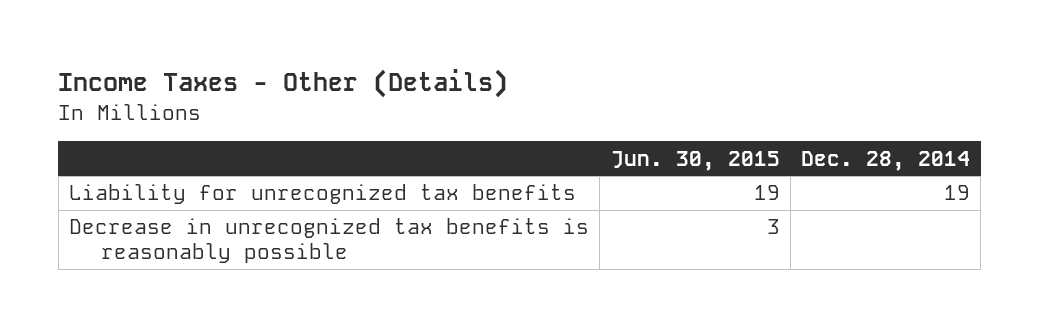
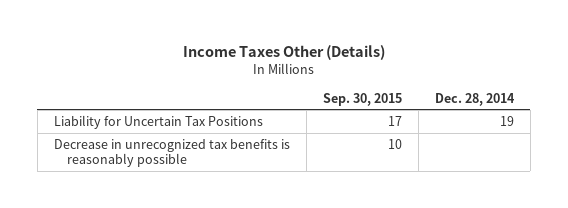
- Income Taxes - Other (Details)
+ Income Taxes Other (Details)
- | Jun. 30, 2015 | Dec. 28, 2014
+ | Sep. 30, 2015 | Dec. 28, 2014
- Liability for unrecognized tax benefits | 19 | 19
+ Liability for Uncertain Tax Positions | 17 | 19

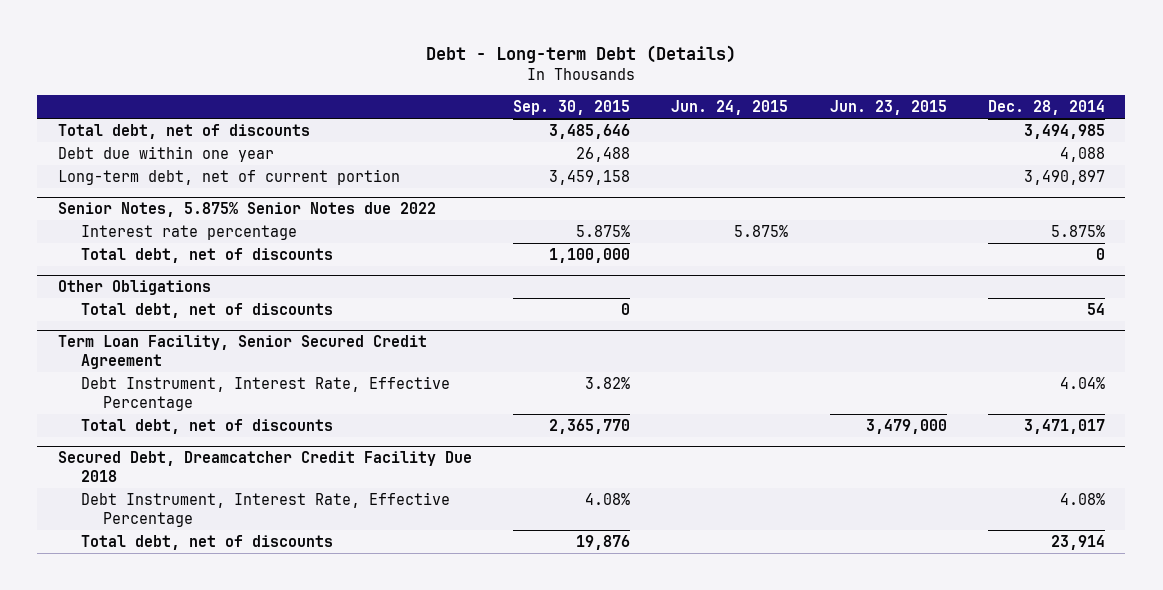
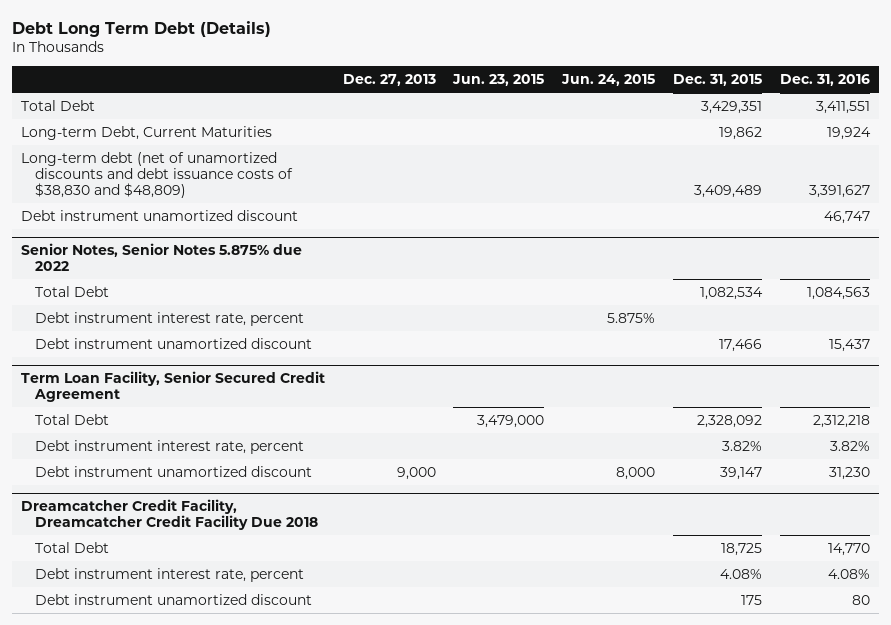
- Debt - Long-term Debt (Details)
+ Debt Long Term Debt (Details)
- | Sep. 30, 2015 | Jun. 24, 2015 | Jun. 23, 2015 | Dec. 28, 2014
+ | Dec. 27, 2013 | Jun. 23, 2015 | Jun. 24, 2015 | Dec. 31, 2015 | Dec. 31, 2016
- Total debt, net of discounts | 3,485,646 | | | 3,494,985
- Debt due within one year | 26,488 | | | 4,088
- Long-term debt, net of current portion | 3,459,158 | | | 3,490,897
- Senior Notes, 5.875% Senior Notes due 2022
- Interest rate percentage | 5.875% | 5.875% | | 5.875%
- Total debt, net of discounts | 1,100,000 | | | 0
- Other Obligations
- Total debt, net of discounts | 0 | | | 54
+ Total Debt | | | | 3,429,351 | 3,411,551
+ Long-term Debt, Current Maturities | | | | 19,862 | 19,924
+ Long-term debt (net of unamortized discounts and debt issuance costs of $38,830 and $48,809) | | | | 3,409,489 | 3,391,627
+ Debt instrument unamortized discount | | | | | 46,747
+ Senior Notes, Senior Notes 5.875% due 2022
+ Total Debt | | | | 1,082,534 | 1,084,563
+ Debt instrument interest rate, percent | | | 5.875% | |
+ Debt instrument unamortized discount | | | | 17,466 | 15,437
@ Term Loan Facility, Senior Secured Credit Agreement
- Debt Instrument, Interest Rate, Effective Percentage | 3.82% | | | 4.04%
- Total debt, net of discounts | 2,365,770 | | 3,479,000 | 3,471,017
- Secured Debt, Dreamcatcher Credit Facility Due 2018
- Debt Instrument, Interest Rate, Effective Percentage | 4.08% | | | 4.08%
- Total debt, net of discounts | 19,876 | | | 23,914
@ Term Loan Facility, Senior Secured Credit Agreement
+ Total Debt | | 3,479,000 | | 2,328,092 | 2,312,218
+ Debt instrument interest rate, percent | | | | 3.82% | 3.82%
+ Debt instrument unamortized discount | 9,000 | | 8,000 | 39,147 | 31,230
+ Dreamcatcher Credit Facility, Dreamcatcher Credit Facility Due 2018
+ Total Debt | | | | 18,725 | 14,770
+ Debt instrument interest rate, percent | | | | 4.08% | 4.08%
+ Debt instrument unamortized discount | | | | 175 | 80

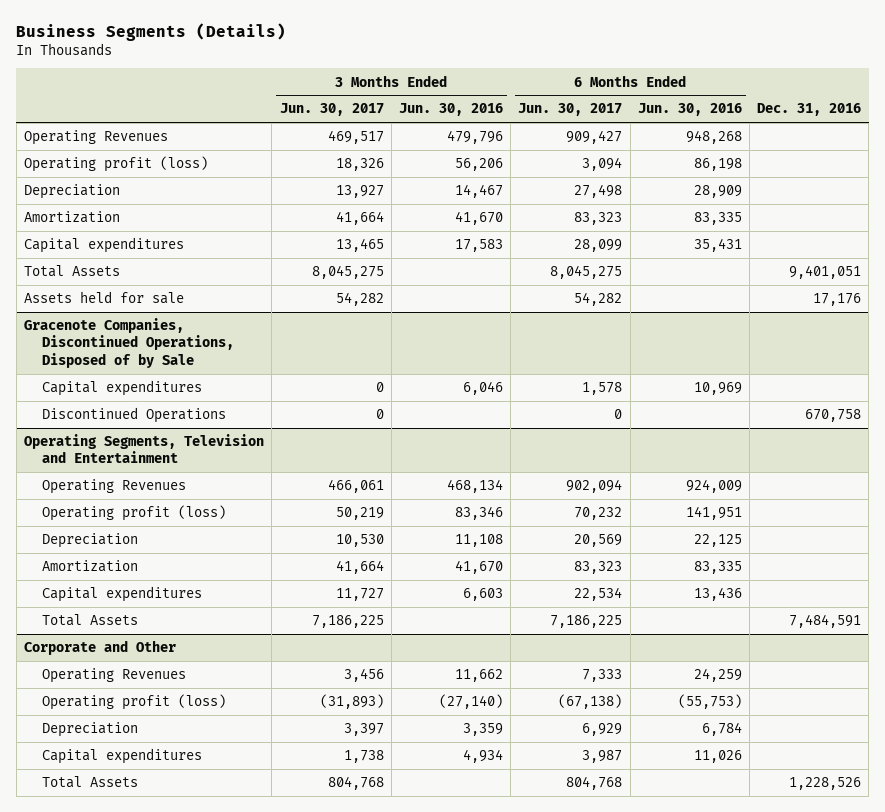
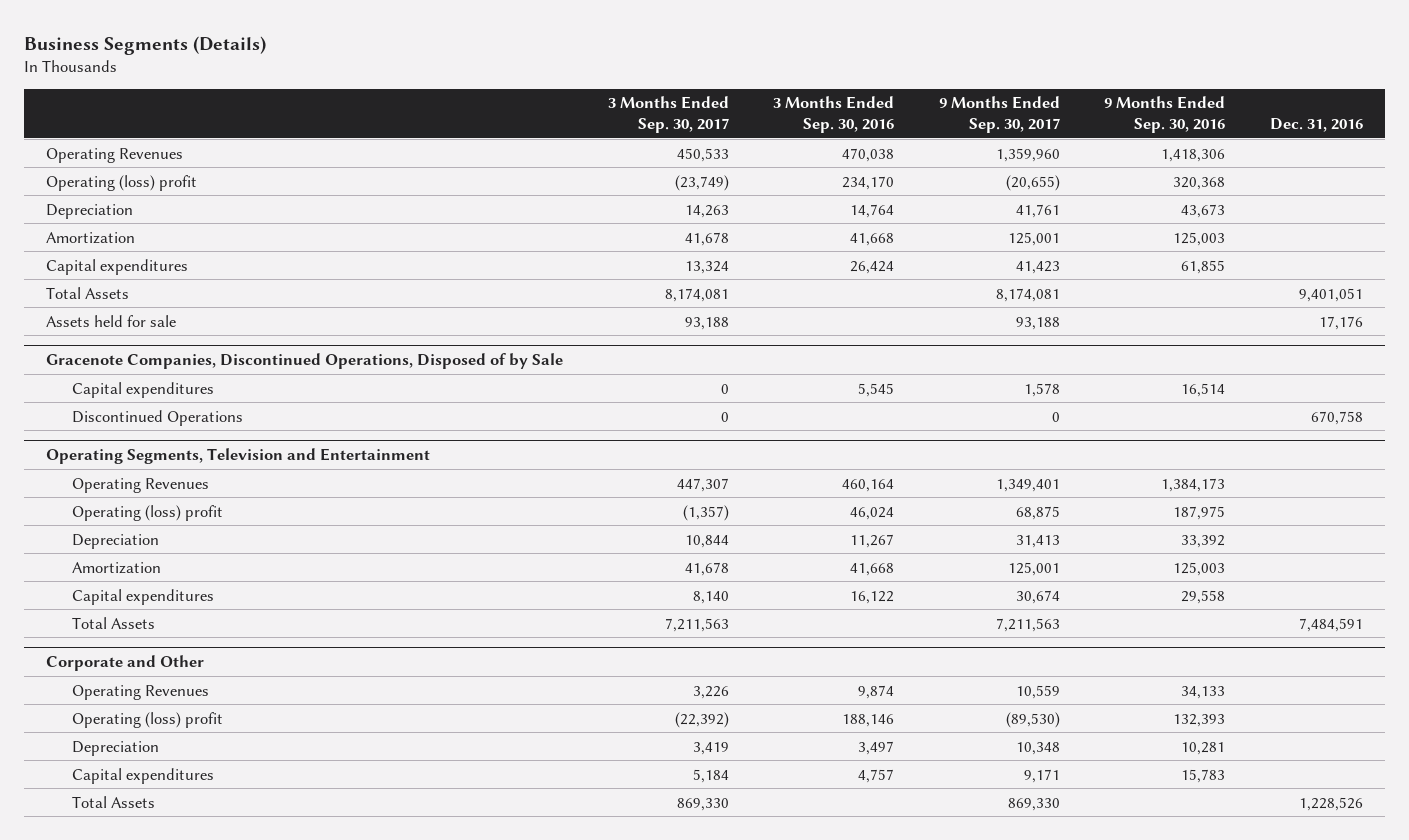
- | 3 Months Ended Jun. 30, 2017 | 3 Months Ended Jun. 30, 2016 | 6 Months Ended Jun. 30, 2017 | 6 Months Ended Jun. 30, 2016 | Dec. 31, 2016
+ | 3 Months Ended Sep. 30, 2017 | 3 Months Ended Sep. 30, 2016 | 9 Months Ended Sep. 30, 2017 | 9 Months Ended Sep. 30, 2016 | Dec. 31, 2016
- Operating profit (loss) | 18,326 | 56,206 | 3,094 | 86,198 |
+ Operating (loss) profit | (23,749) | 234,170 | (20,655) | 320,368 |
@ Operating Segments, Television and Entertainment
- Operating profit (loss) | 50,219 | 83,346 | 70,232 | 141,951 |
+ Operating (loss) profit | (1,357) | 46,024 | 68,875 | 187,975 |
@ Corporate and Other
- Operating profit (loss) | (31,893) | (27,140) | (67,138) | (55,753) |
+ Operating (loss) profit | (22,392) | 188,146 | (89,530) | 132,393 |

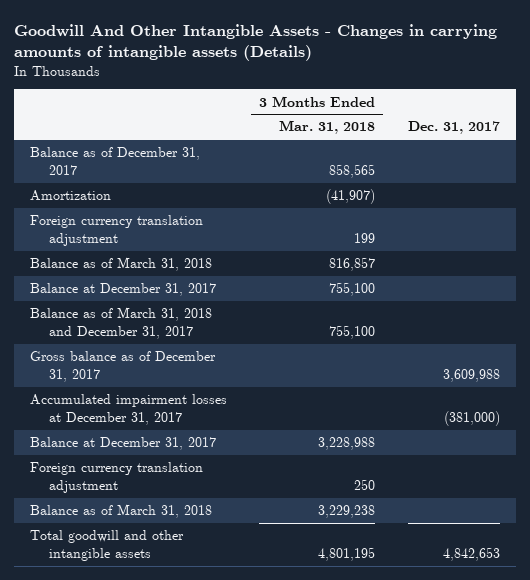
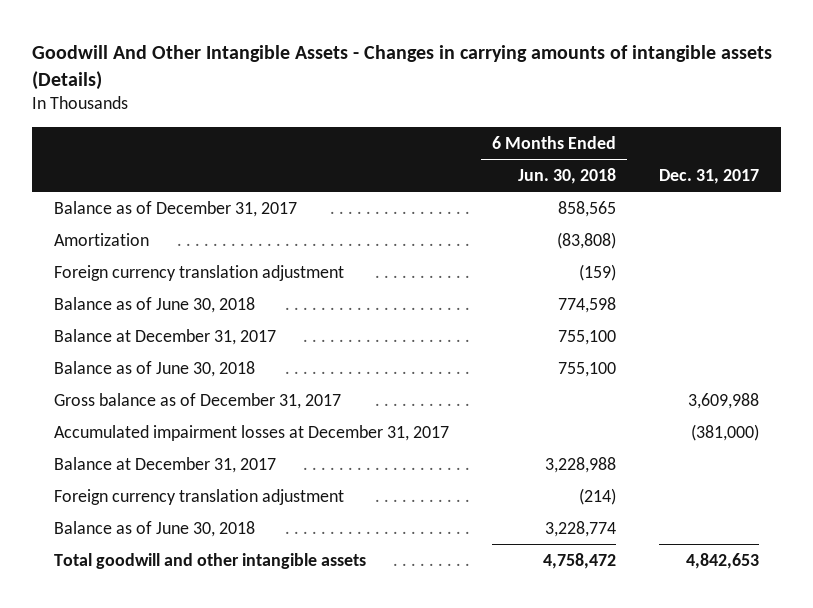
- | 3 Months Ended Mar. 31, 2018 | Dec. 31, 2017
+ | 6 Months Ended Jun. 30, 2018 | Dec. 31, 2017
- Balance as of March 31, 2018 | 816,857 |
+ Balance as of June 30, 2018 | 774,598 |
- Balance as of March 31, 2018 and December 31, 2017 | 755,100 |
+ Balance as of June 30, 2018 | 755,100 |
- Balance as of March 31, 2018 | 3,229,238 |
+ Balance as of June 30, 2018 | 3,228,774 |

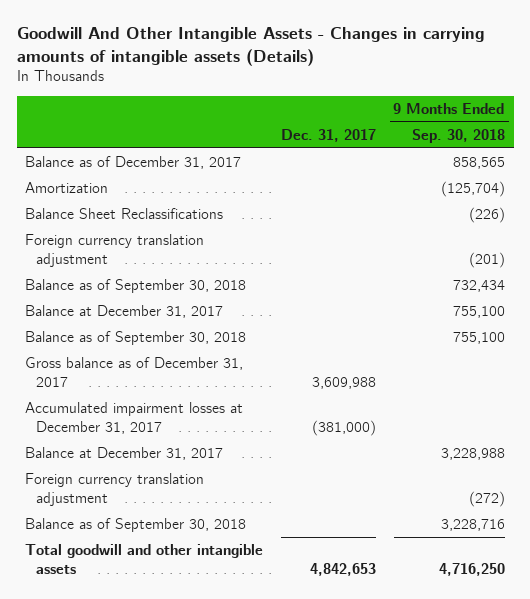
- | 6 Months Ended Jun. 30, 2018 | Dec. 31, 2017
+ | Dec. 31, 2017 | 9 Months Ended Sep. 30, 2018
+ Balance Sheet Reclassifications | | (226)
- Balance as of June 30, 2018 | 774,598 |
+ Balance as of September 30, 2018 | | 732,434
- Balance as of June 30, 2018 | 755,100 |
+ Balance as of September 30, 2018 | | 755,100
- Balance as of June 30, 2018 | 3,228,774 |
+ Balance as of September 30, 2018 | | 3,228,716

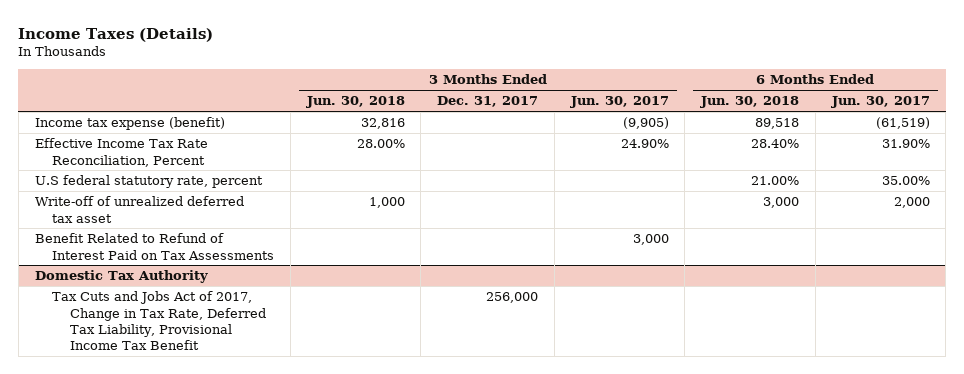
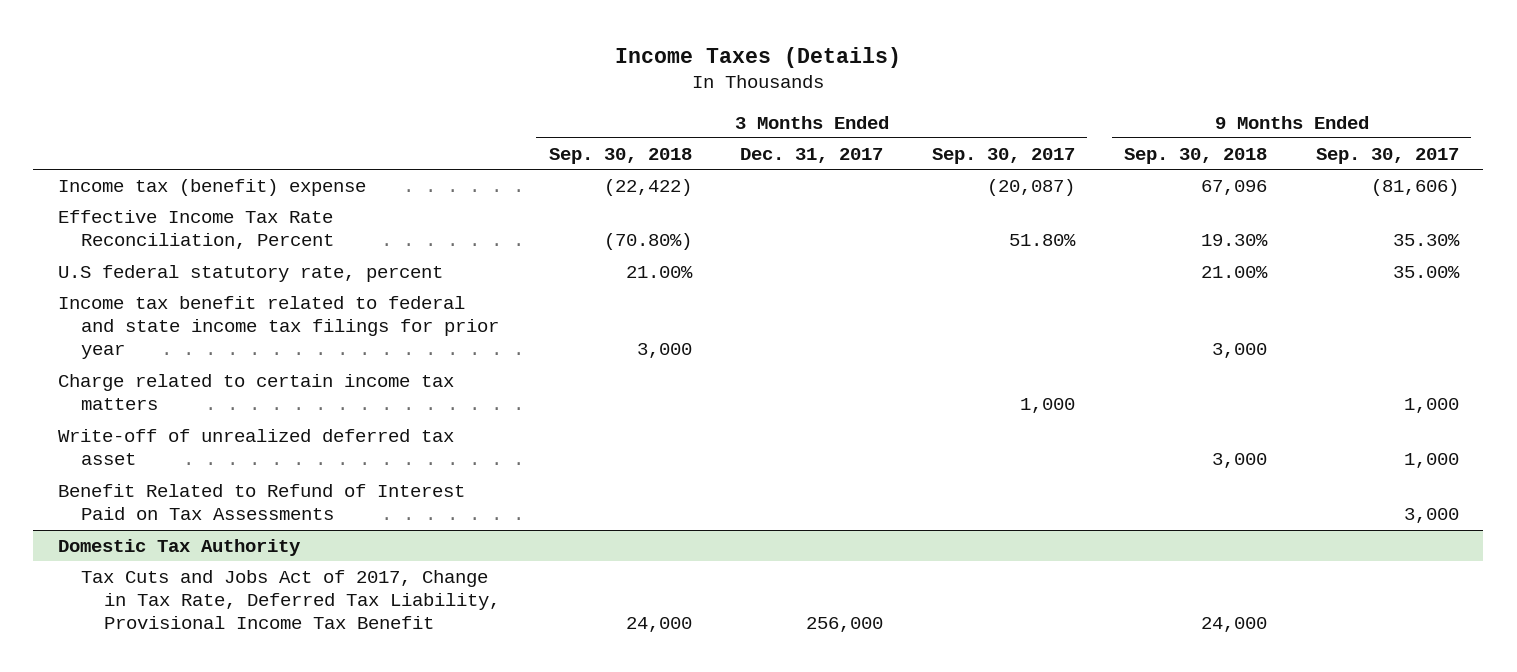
- | 3 Months Ended Jun. 30, 2018 | 3 Months Ended Dec. 31, 2017 | 3 Months Ended Jun. 30, 2017 | 6 Months Ended Jun. 30, 2018 | 6 Months Ended Jun. 30, 2017
+ | 3 Months Ended Sep. 30, 2018 | 3 Months Ended Dec. 31, 2017 | 3 Months Ended Sep. 30, 2017 | 9 Months Ended Sep. 30, 2018 | 9 Months Ended Sep. 30, 2017
- Income tax expense (benefit) | 32,816 | | (9,905) | 89,518 | (61,519)
+ Income tax (benefit) expense | (22,422) | | (20,087) | 67,096 | (81,606)
+ Income tax benefit related to federal and state income tax filings for prior year | 3,000 | | | 3,000 |
+ Charge related to certain income tax matters | | | 1,000 | | 1,000

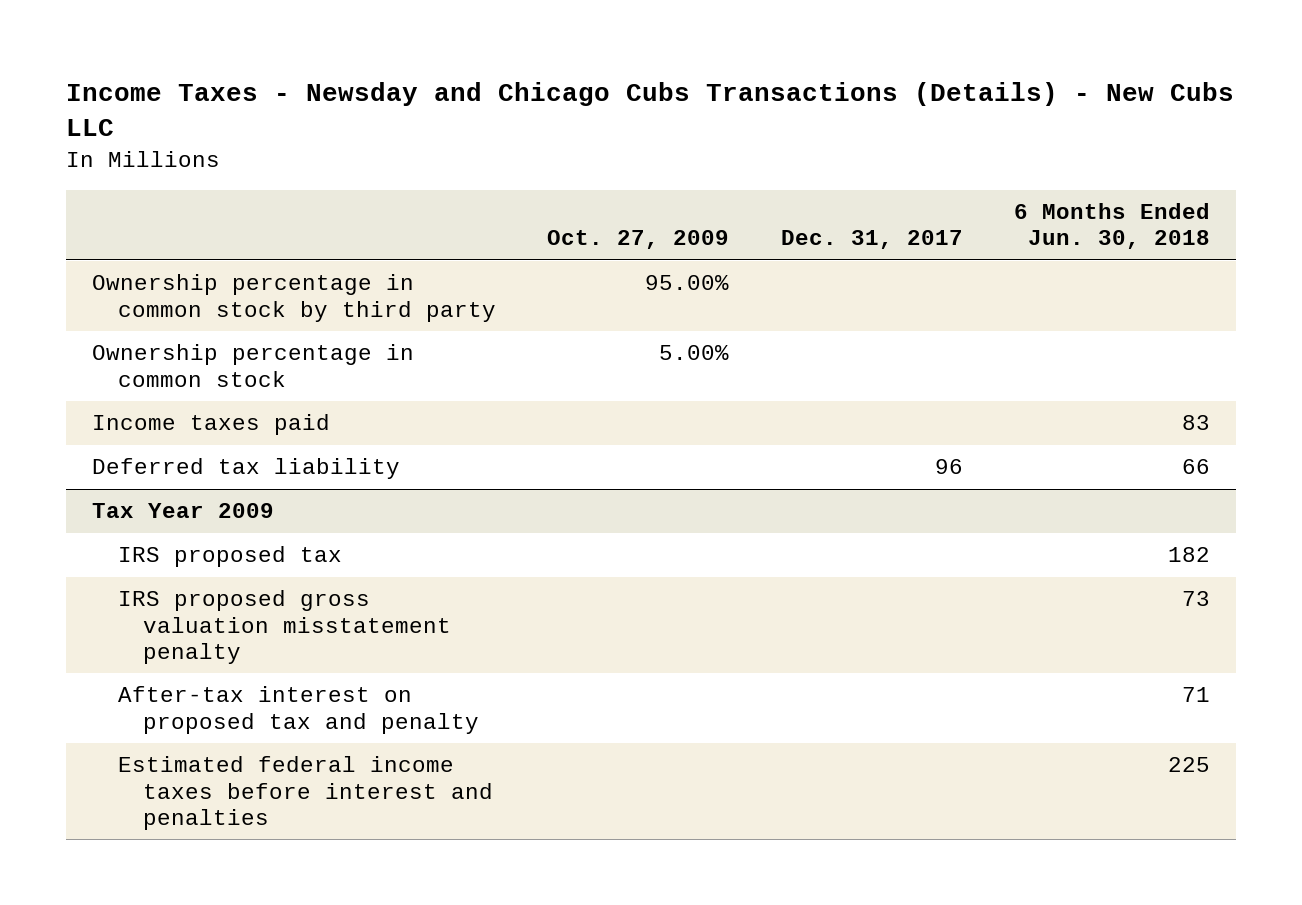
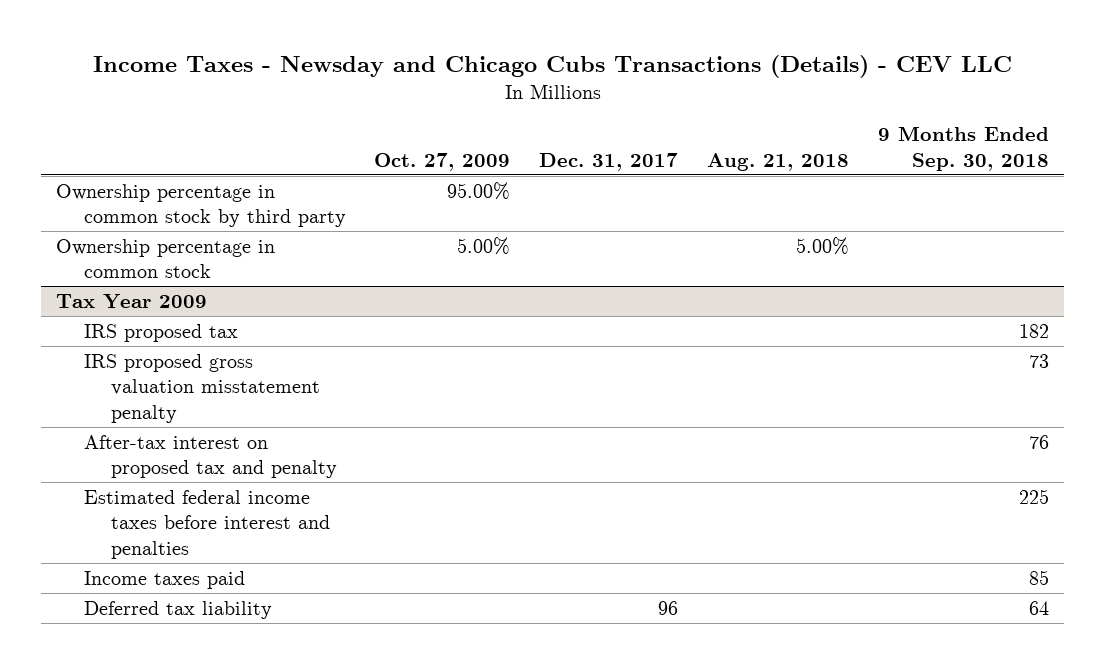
- Income Taxes - Newsday and Chicago Cubs Transactions (Details) - New Cubs LLC
+ Income Taxes - Newsday and Chicago Cubs Transactions (Details) - CEV LLC
- | Oct. 27, 2009 | Dec. 31, 2017 | 6 Months Ended Jun. 30, 2018
+ | Oct. 27, 2009 | Dec. 31, 2017 | Aug. 21, 2018 | 9 Months Ended Sep. 30, 2018
- Income taxes paid | | | 83
- Deferred tax liability | | 96 | 66
@ Tax Year 2009
+ Income taxes paid | | | | 85
+ Deferred tax liability | | 96 | | 64

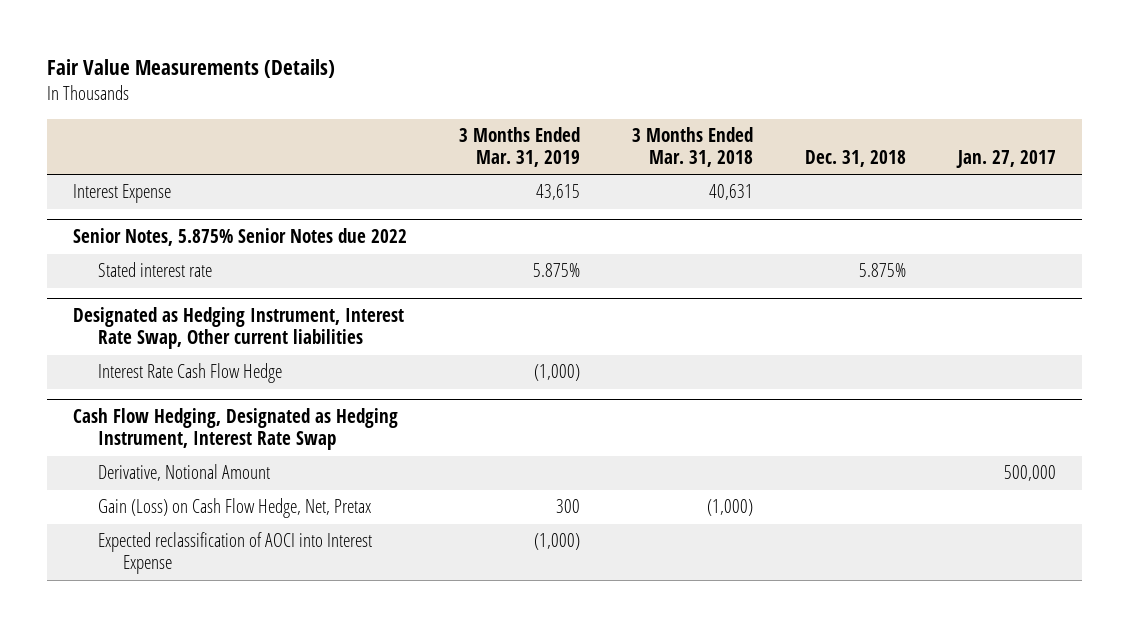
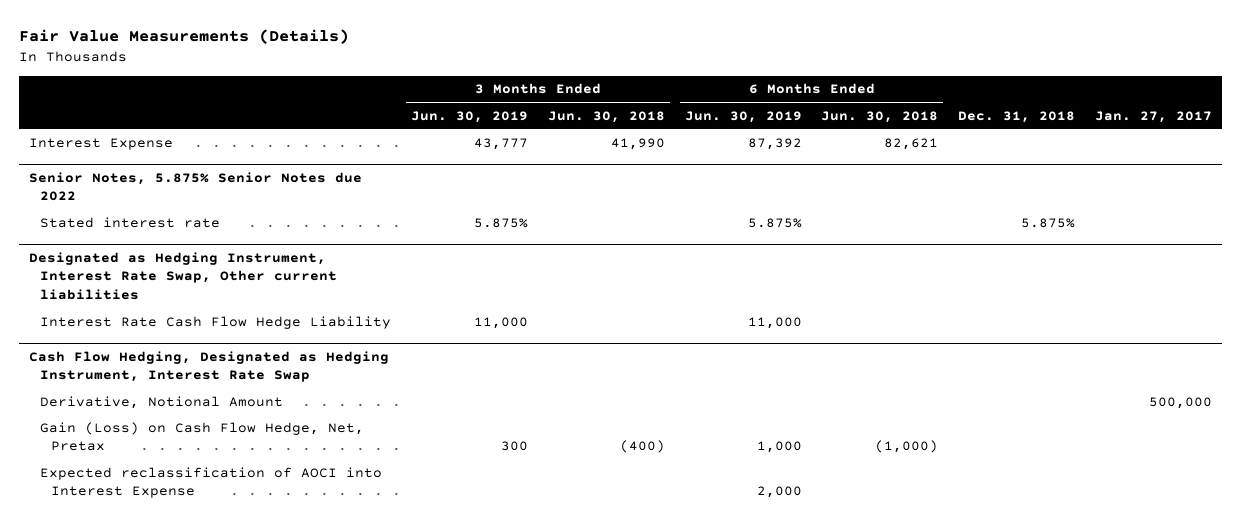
- | 3 Months Ended Mar. 31, 2019 | 3 Months Ended Mar. 31, 2018 | Dec. 31, 2018 | Jan. 27, 2017
+ | 3 Months Ended Jun. 30, 2019 | 3 Months Ended Jun. 30, 2018 | 6 Months Ended Jun. 30, 2019 | 6 Months Ended Jun. 30, 2018 | Dec. 31, 2018 | Jan. 27, 2017
@ Designated as Hedging Instrument, Interest Rate Swap, Other current liabilities
- Interest Rate Cash Flow Hedge | (1,000) | | |
+ Interest Rate Cash Flow Hedge Liability | 11,000 | | 11,000 | | |

